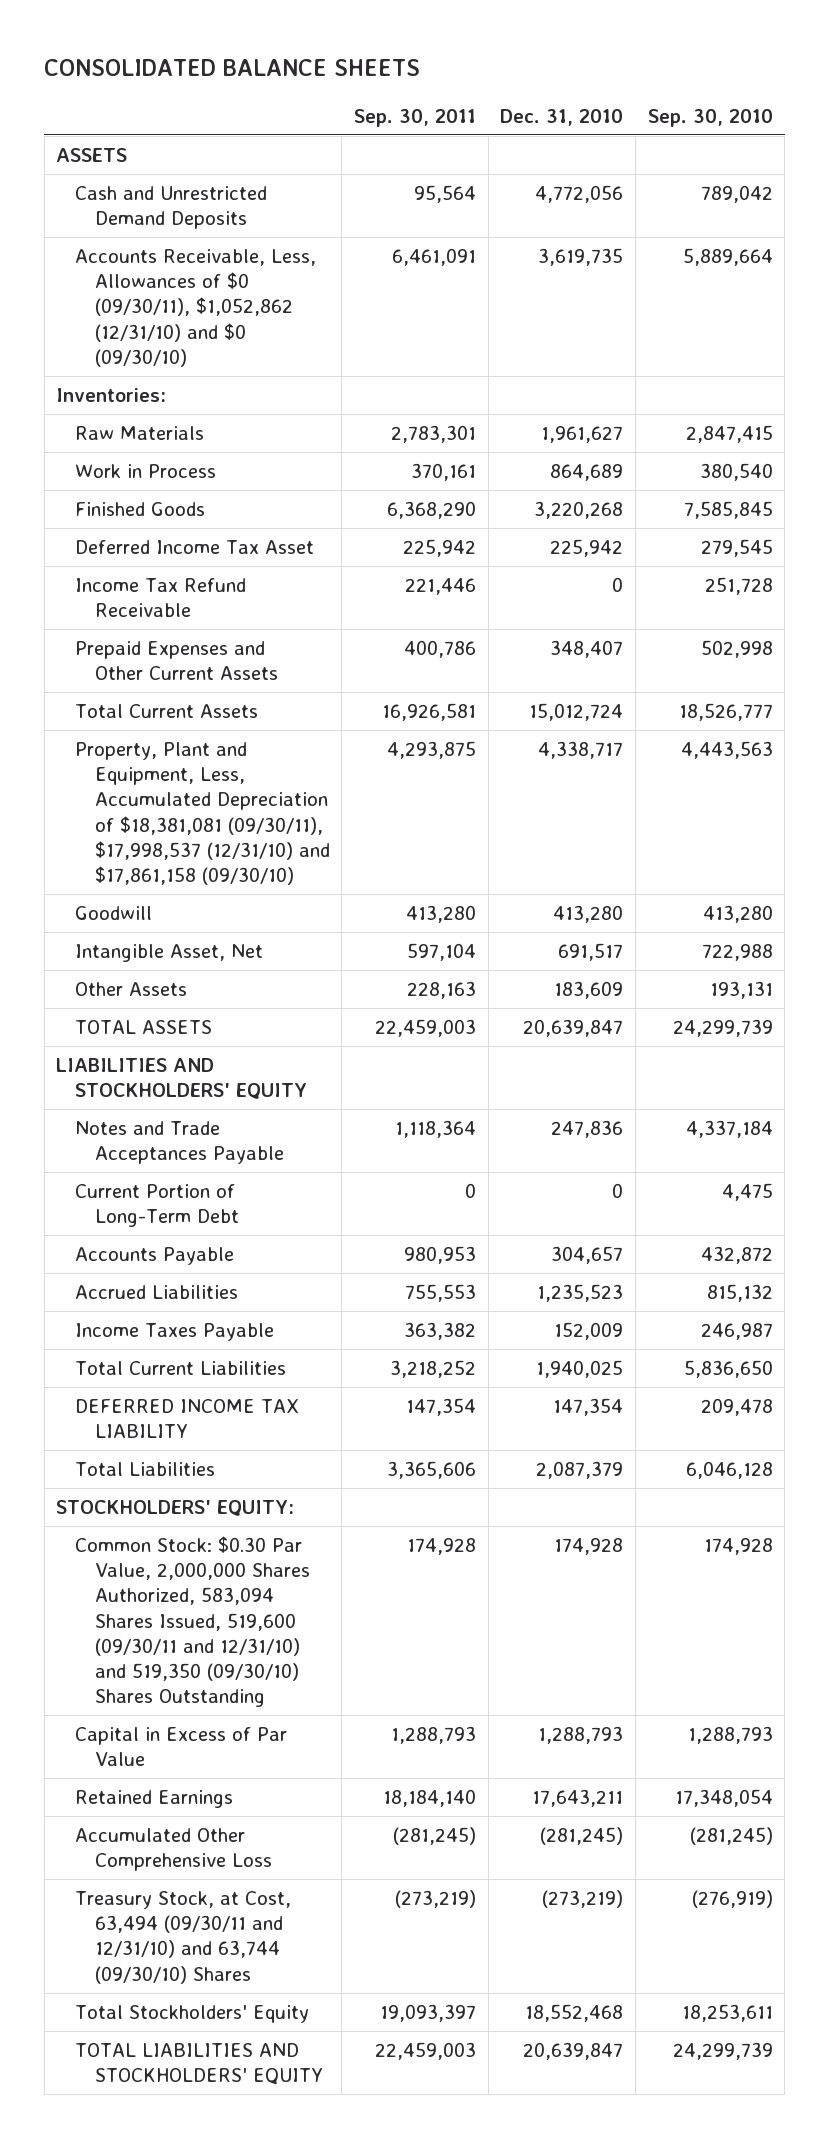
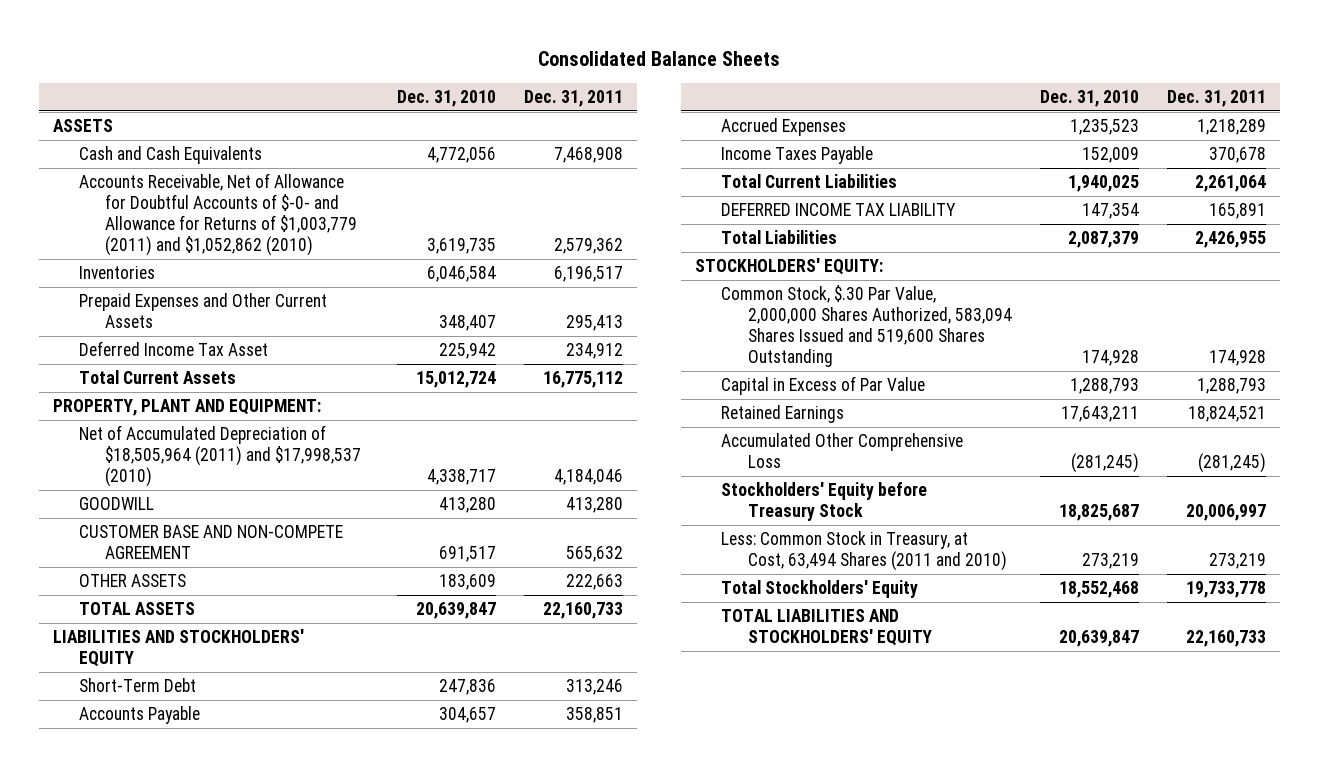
- CONSOLIDATED BALANCE SHEETS
+ Consolidated Balance Sheets
- | Sep. 30, 2011 | Dec. 31, 2010 | Sep. 30, 2010
+ | Dec. 31, 2010 | Dec. 31, 2011
- Cash and Unrestricted Demand Deposits | 95,564 | 4,772,056 | 789,042
- Accounts Receivable, Less, Allowances of $0 (09/30/11), $1,052,862 (12/31/10) and $0 (09/30/10) | 6,461,091 | 3,619,735 | 5,889,664
- Inventories:
- Raw Materials | 2,783,301 | 1,961,627 | 2,847,415
- Work in Process | 370,161 | 864,689 | 380,540
- Finished Goods | 6,368,290 | 3,220,268 | 7,585,845
- Income Tax Refund Receivable | 221,446 | 0 | 251,728
+ Cash and Cash Equivalents | 4,772,056 | 7,468,908
+ Accounts Receivable, Net of Allowance for Doubtful Accounts of $-0- and Allowance for Returns of $1,003,779 (2011) and $1,052,862 (2010) | 3,619,735 | 2,579,362
+ Inventories | 6,046,584 | 6,196,517
moved down: Deferred Income Tax Asset | 225,942 | 234,912
- Property, Plant and Equipment, Less, Accumulated Depreciation of $18,381,081 (09/30/11), $17,998,537 (12/31/10) and $17,861,158 (09/30/10) | 4,293,875 | 4,338,717 | 4,443,563
- Goodwill | 413,280 | 413,280 | 413,280
- Intangible Asset, Net | 597,104 | 691,517 | 722,988
- Other Assets | 228,163 | 183,609 | 193,131
+ PROPERTY, PLANT AND EQUIPMENT:
+ Net of Accumulated Depreciation of $18,505,964 (2011) and $17,998,537 (2010) | 4,338,717 | 4,184,046
+ GOODWILL | 413,280 | 413,280
+ CUSTOMER BASE AND NON-COMPETE AGREEMENT | 691,517 | 565,632
+ OTHER ASSETS | 183,609 | 222,663
- Notes and Trade Acceptances Payable | 1,118,364 | 247,836 | 4,337,184
- Current Portion of Long-Term Debt | 0 | 0 | 4,475
+ Short-Term Debt | 247,836 | 313,246
- Accrued Liabilities | 755,553 | 1,235,523 | 815,132
+ Accrued Expenses | 1,235,523 | 1,218,289
- Common Stock: $0.30 Par Value, 2,000,000 Shares Authorized, 583,094 Shares Issued, 519,600 (09/30/11 and 12/31/10) and 519,350 (09/30/10) Shares Outstanding | 174,928 | 174,928 | 174,928
+ Common Stock, $.30 Par Value, 2,000,000 Shares Authorized, 583,094 Shares Issued and 519,600 Shares Outstanding | 174,928 | 174,928
- Treasury Stock, at Cost, 63,494 (09/30/11 and 12/31/10) and 63,744 (09/30/10) Shares | (273,219) | (273,219) | (276,919)
+ Stockholders' Equity before Treasury Stock | 18,825,687 | 20,006,997
+ Less: Common Stock in Treasury, at Cost, 63,494 Shares (2011 and 2010) | 273,219 | 273,219

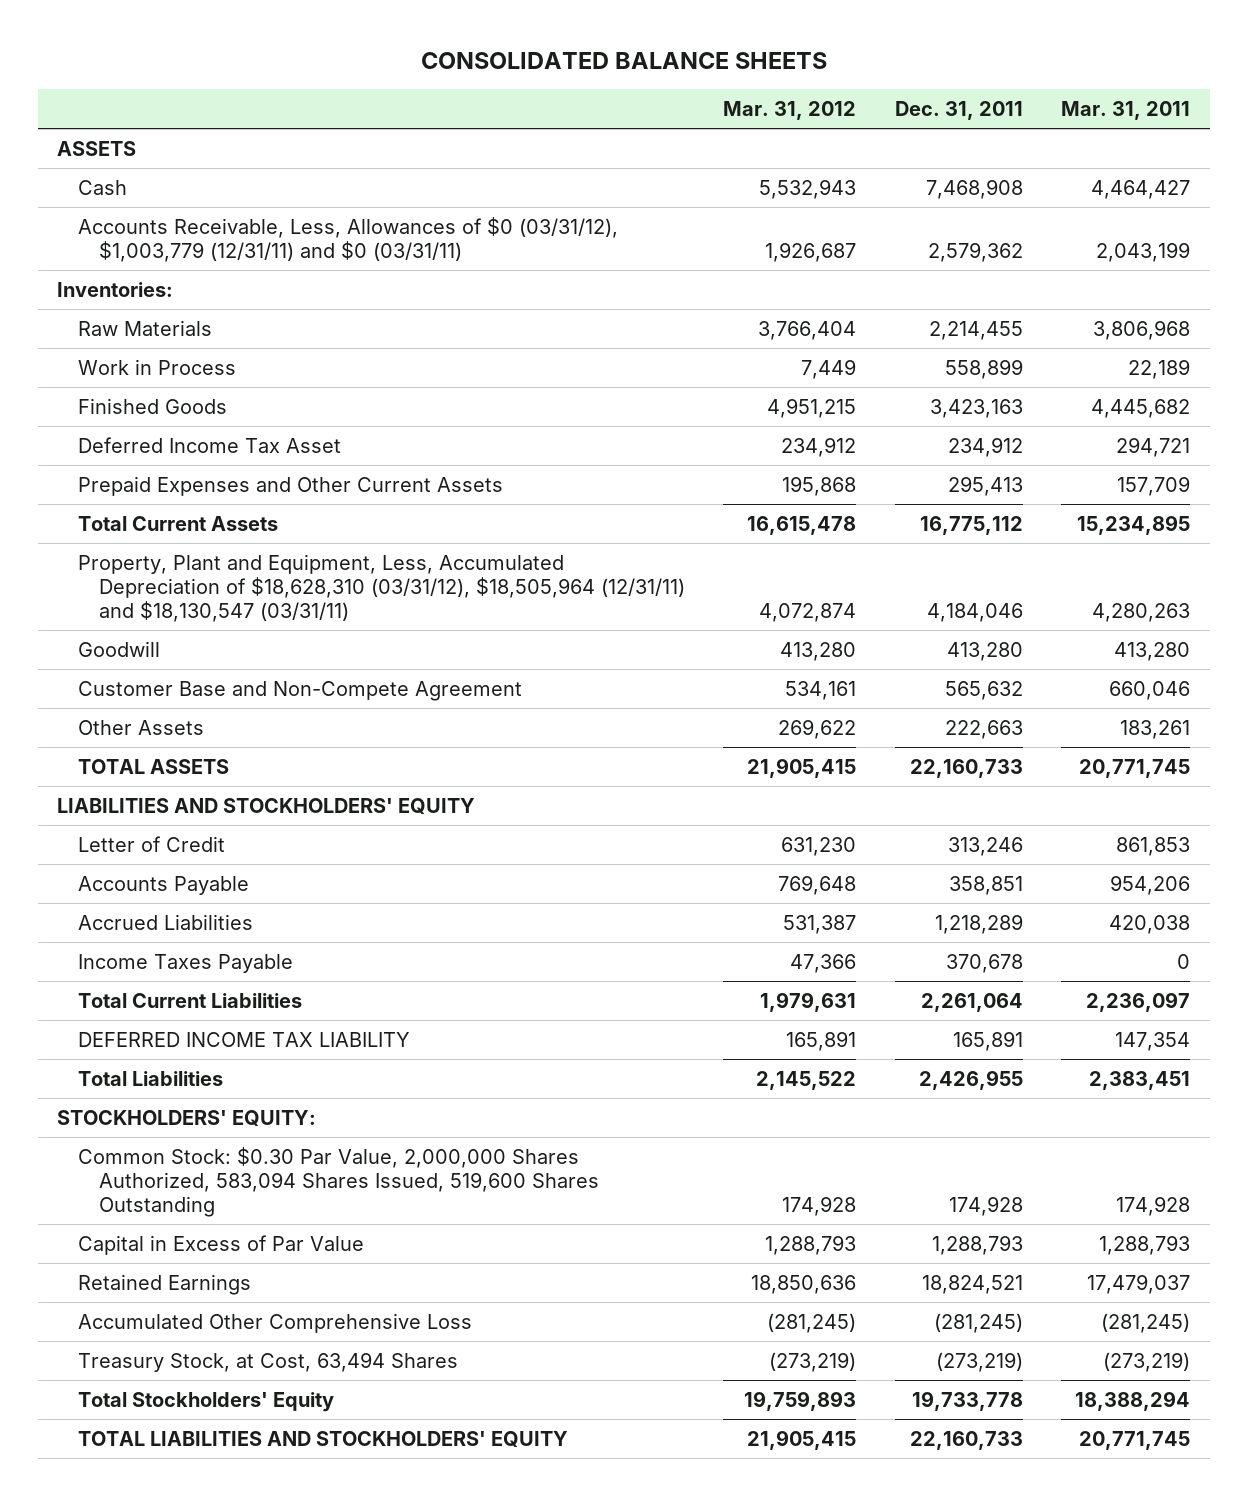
- Consolidated Balance Sheets
+ CONSOLIDATED BALANCE SHEETS
- | Dec. 31, 2010 | Dec. 31, 2011
+ | Mar. 31, 2012 | Dec. 31, 2011 | Mar. 31, 2011
- Cash and Cash Equivalents | 4,772,056 | 7,468,908
- Accounts Receivable, Net of Allowance for Doubtful Accounts of $-0- and Allowance for Returns of $1,003,779 (2011) and $1,052,862 (2010) | 3,619,735 | 2,579,362
- Inventories | 6,046,584 | 6,196,517
+ Cash | 5,532,943 | 7,468,908 | 4,464,427
+ Accounts Receivable, Less, Allowances of $0 (03/31/12), $1,003,779 (12/31/11) and $0 (03/31/11) | 1,926,687 | 2,579,362 | 2,043,199
+ Inventories:
+ Raw Materials | 3,766,404 | 2,214,455 | 3,806,968
+ Work in Process | 7,449 | 558,899 | 22,189
+ Finished Goods | 4,951,215 | 3,423,163 | 4,445,682
moved down: Prepaid Expenses and Other Current Assets | 195,868 | 295,413 | 157,709
- PROPERTY, PLANT AND EQUIPMENT:
- Net of Accumulated Depreciation of $18,505,964 (2011) and $17,998,537 (2010) | 4,338,717 | 4,184,046
- GOODWILL | 413,280 | 413,280
- CUSTOMER BASE AND NON-COMPETE AGREEMENT | 691,517 | 565,632
- OTHER ASSETS | 183,609 | 222,663
+ Property, Plant and Equipment, Less, Accumulated Depreciation of $18,628,310 (03/31/12), $18,505,964 (12/31/11) and $18,130,547 (03/31/11) | 4,072,874 | 4,184,046 | 4,280,263
+ Goodwill | 413,280 | 413,280 | 413,280
+ Customer Base and Non-Compete Agreement | 534,161 | 565,632 | 660,046
+ Other Assets | 269,622 | 222,663 | 183,261
- Short-Term Debt | 247,836 | 313,246
+ Letter of Credit | 631,230 | 313,246 | 861,853
- Accrued Expenses | 1,235,523 | 1,218,289
+ Accrued Liabilities | 531,387 | 1,218,289 | 420,038
- Common Stock, $.30 Par Value, 2,000,000 Shares Authorized, 583,094 Shares Issued and 519,600 Shares Outstanding | 174,928 | 174,928
+ Common Stock: $0.30 Par Value, 2,000,000 Shares Authorized, 583,094 Shares Issued, 519,600 Shares Outstanding | 174,928 | 174,928 | 174,928
- Stockholders' Equity before Treasury Stock | 18,825,687 | 20,006,997
- Less: Common Stock in Treasury, at Cost, 63,494 Shares (2011 and 2010) | 273,219 | 273,219
+ Treasury Stock, at Cost, 63,494 Shares | (273,219) | (273,219) | (273,219)

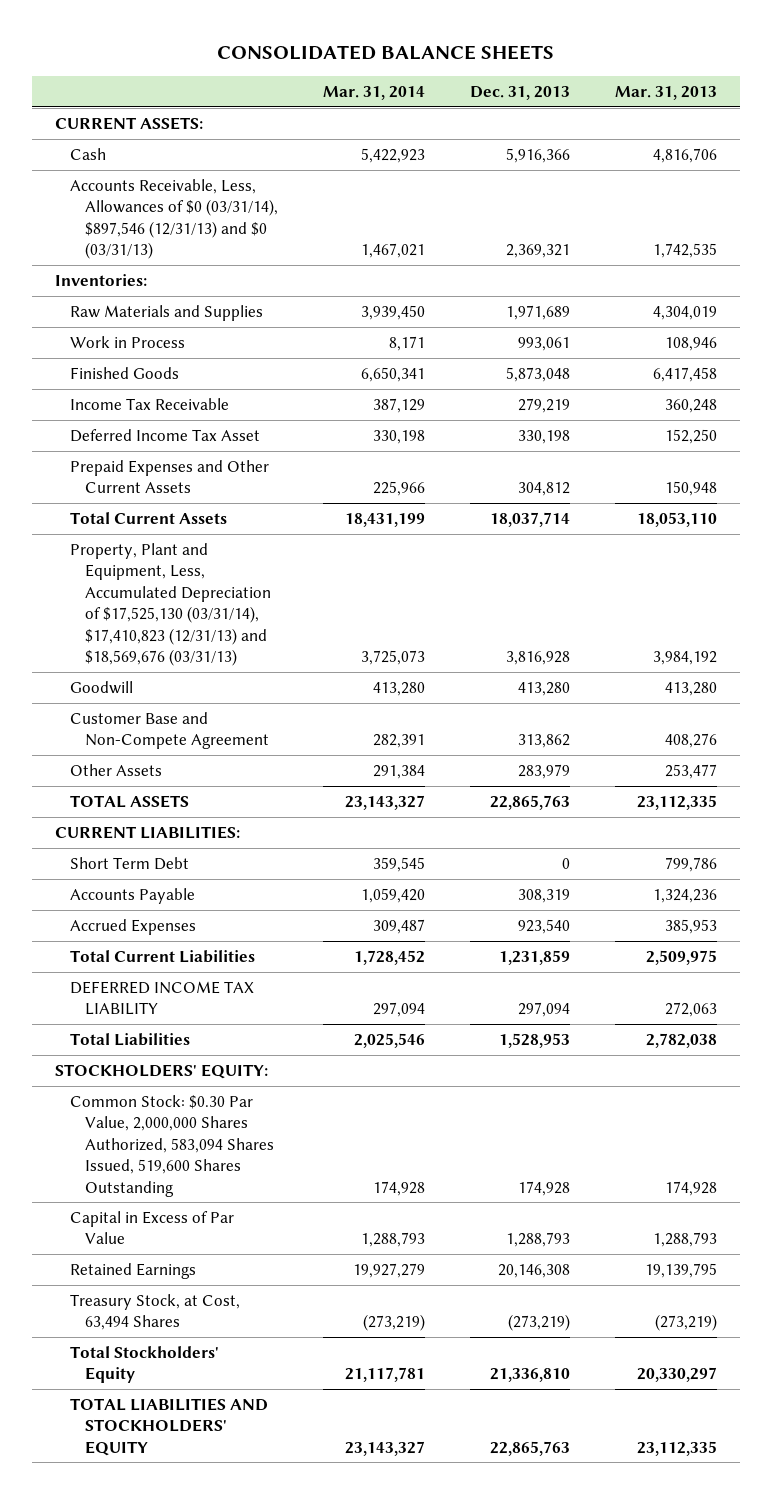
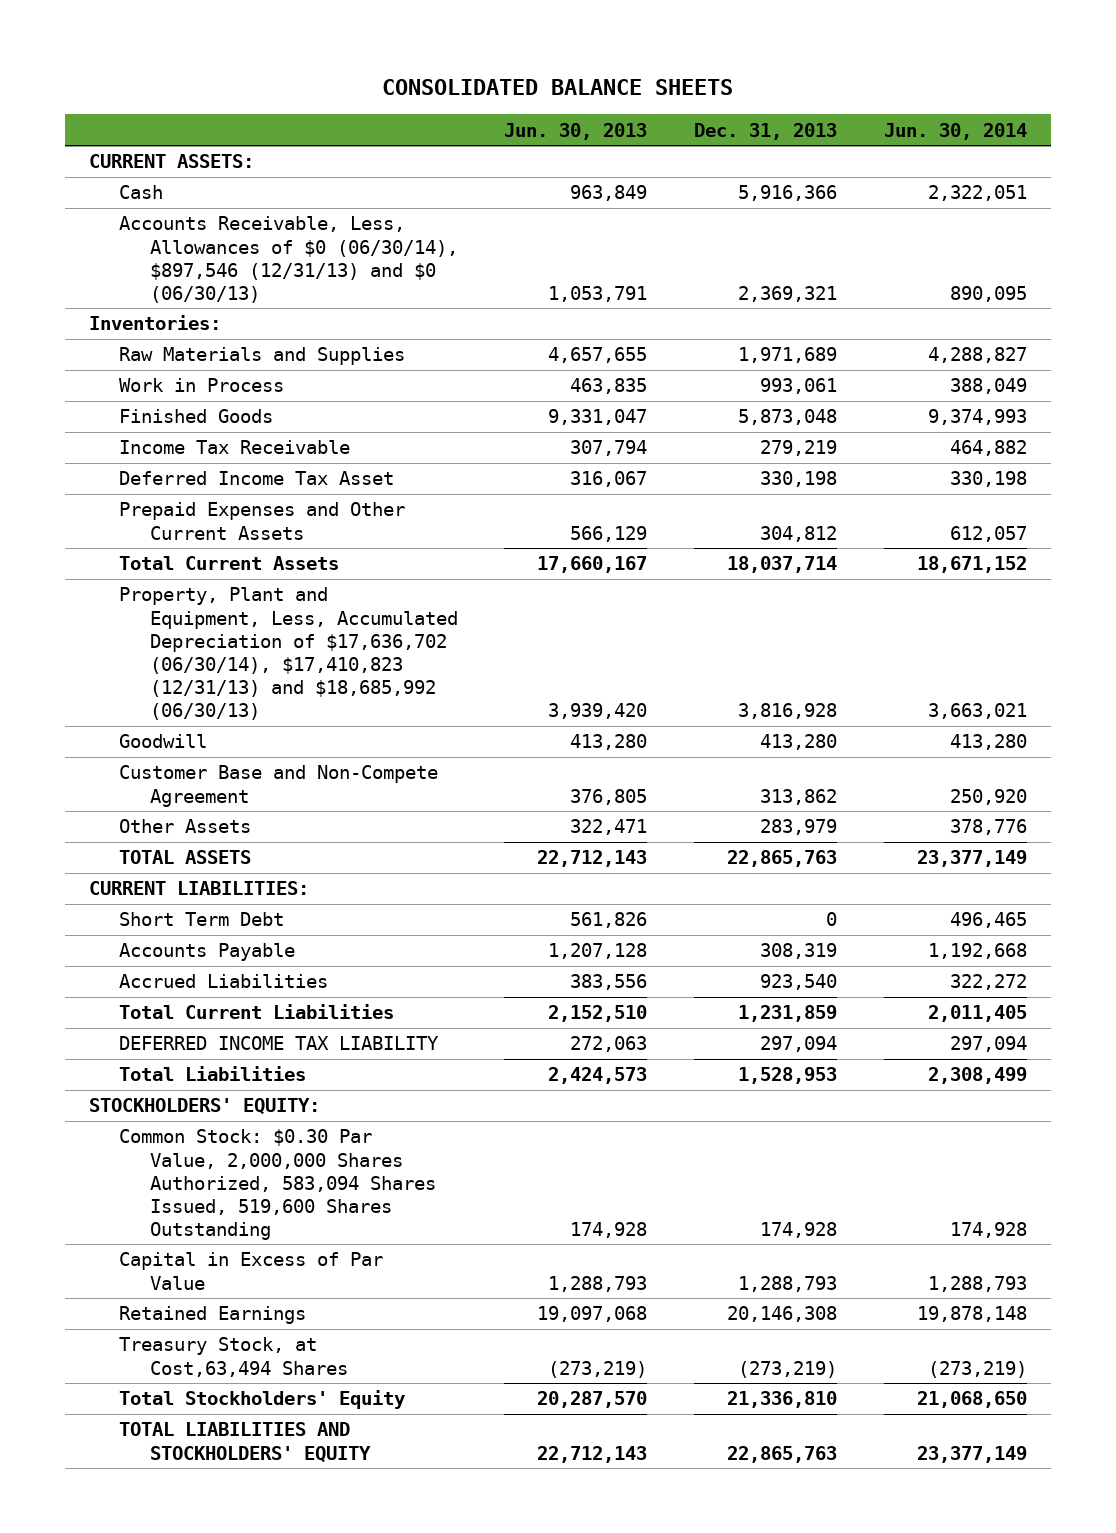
- | Mar. 31, 2014 | Dec. 31, 2013 | Mar. 31, 2013
+ | Jun. 30, 2013 | Dec. 31, 2013 | Jun. 30, 2014
- Accounts Receivable, Less, Allowances of $0 (03/31/14), $897,546 (12/31/13) and $0 (03/31/13) | 1,467,021 | 2,369,321 | 1,742,535
+ Accounts Receivable, Less, Allowances of $0 (06/30/14), $897,546 (12/31/13) and $0 (06/30/13) | 1,053,791 | 2,369,321 | 890,095
- Property, Plant and Equipment, Less, Accumulated Depreciation of $17,525,130 (03/31/14), $17,410,823 (12/31/13) and $18,569,676 (03/31/13) | 3,725,073 | 3,816,928 | 3,984,192
+ Property, Plant and Equipment, Less, Accumulated Depreciation of $17,636,702 (06/30/14), $17,410,823 (12/31/13) and $18,685,992 (06/30/13) | 3,939,420 | 3,816,928 | 3,663,021
- Accrued Expenses | 309,487 | 923,540 | 385,953
+ Accrued Liabilities | 383,556 | 923,540 | 322,272
- Treasury Stock, at Cost, 63,494 Shares | (273,219) | (273,219) | (273,219)
+ Treasury Stock, at Cost,63,494 Shares | (273,219) | (273,219) | (273,219)

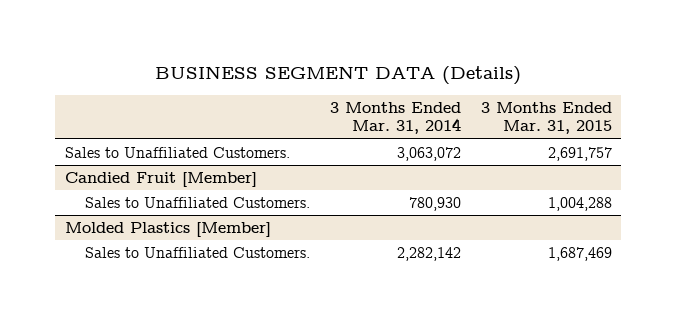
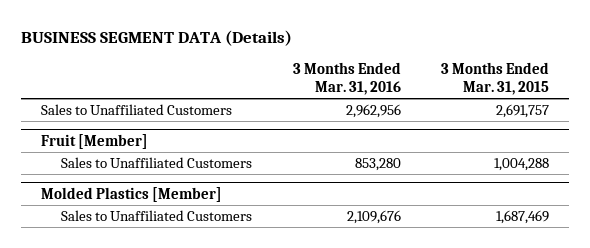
- | 3 Months Ended Mar. 31, 2014 | 3 Months Ended Mar. 31, 2015
+ | 3 Months Ended Mar. 31, 2016 | 3 Months Ended Mar. 31, 2015
- Sales to Unaffiliated Customers. | 3,063,072 | 2,691,757
- Candied Fruit [Member]
- Sales to Unaffiliated Customers. | 780,930 | 1,004,288
+ Sales to Unaffiliated Customers | 2,962,956 | 2,691,757
+ Fruit [Member]
+ Sales to Unaffiliated Customers | 853,280 | 1,004,288
@ Molded Plastics [Member]
- Sales to Unaffiliated Customers. | 2,282,142 | 1,687,469
+ Sales to Unaffiliated Customers | 2,109,676 | 1,687,469

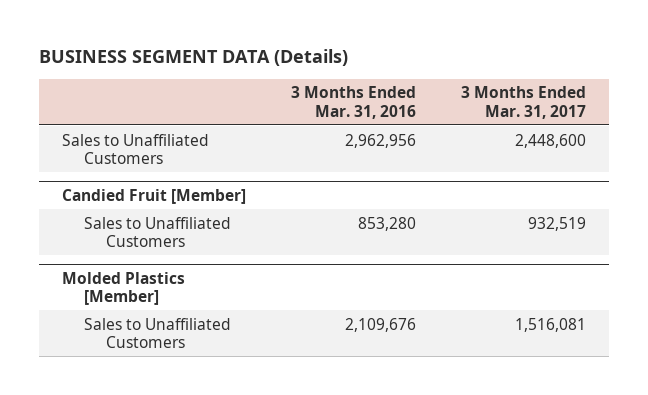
- | 3 Months Ended Mar. 31, 2016 | 3 Months Ended Mar. 31, 2015
+ | 3 Months Ended Mar. 31, 2016 | 3 Months Ended Mar. 31, 2017
- Fruit [Member]
+ Candied Fruit [Member]

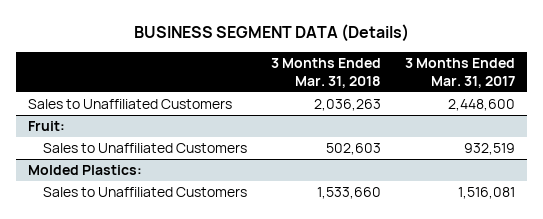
- | 3 Months Ended Mar. 31, 2016 | 3 Months Ended Mar. 31, 2017
+ | 3 Months Ended Mar. 31, 2018 | 3 Months Ended Mar. 31, 2017
- Candied Fruit [Member]
+ Fruit:
- Molded Plastics [Member]
+ Molded Plastics:

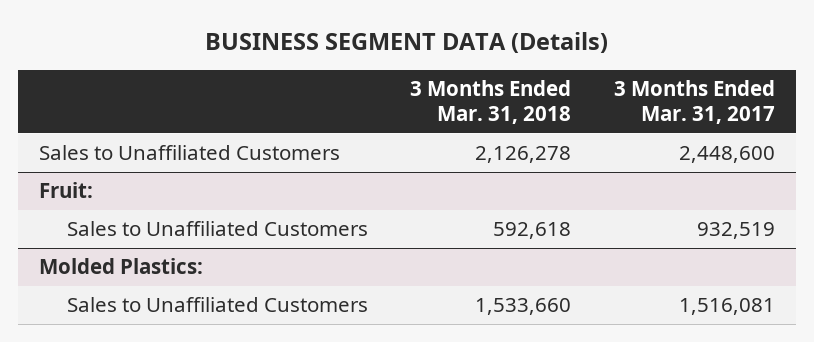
- Sales to Unaffiliated Customers | 2,036,263 | 2,448,600
+ Sales to Unaffiliated Customers | 2,126,278 | 2,448,600
@ Fruit:
- Sales to Unaffiliated Customers | 502,603 | 932,519
+ Sales to Unaffiliated Customers | 592,618 | 932,519

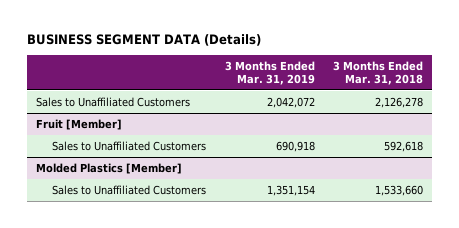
- | 3 Months Ended Mar. 31, 2018 | 3 Months Ended Mar. 31, 2017
+ | 3 Months Ended Mar. 31, 2019 | 3 Months Ended Mar. 31, 2018
- Fruit:
+ Fruit [Member]
- Molded Plastics:
+ Molded Plastics [Member]

